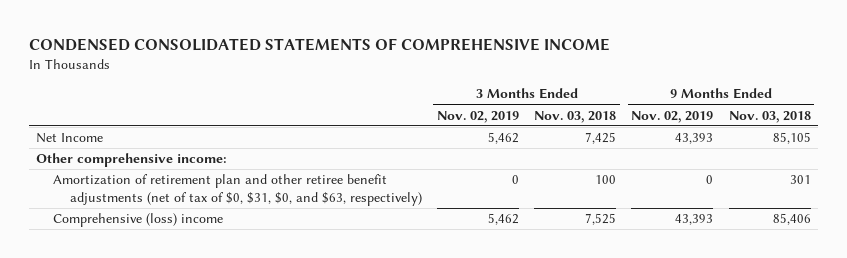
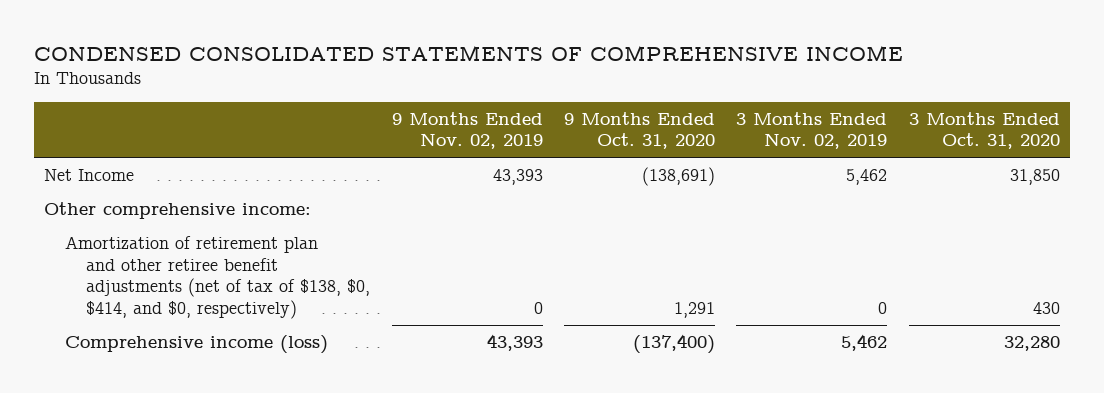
- | 3 Months Ended Nov. 02, 2019 | 3 Months Ended Nov. 03, 2018 | 9 Months Ended Nov. 02, 2019 | 9 Months Ended Nov. 03, 2018
+ | 9 Months Ended Nov. 02, 2019 | 9 Months Ended Oct. 31, 2020 | 3 Months Ended Nov. 02, 2019 | 3 Months Ended Oct. 31, 2020
- Amortization of retirement plan and other retiree benefit adjustments (net of tax of $0, $31, $0, and $63, respectively) | 0 | 100 | 0 | 301
- Comprehensive (loss) income | 5,462 | 7,525 | 43,393 | 85,406
+ Amortization of retirement plan and other retiree benefit adjustments (net of tax of $138, $0, $414, and $0, respectively) | 0 | 1,291 | 0 | 430
+ Comprehensive income (loss) | 43,393 | (137,400) | 5,462 | 32,280

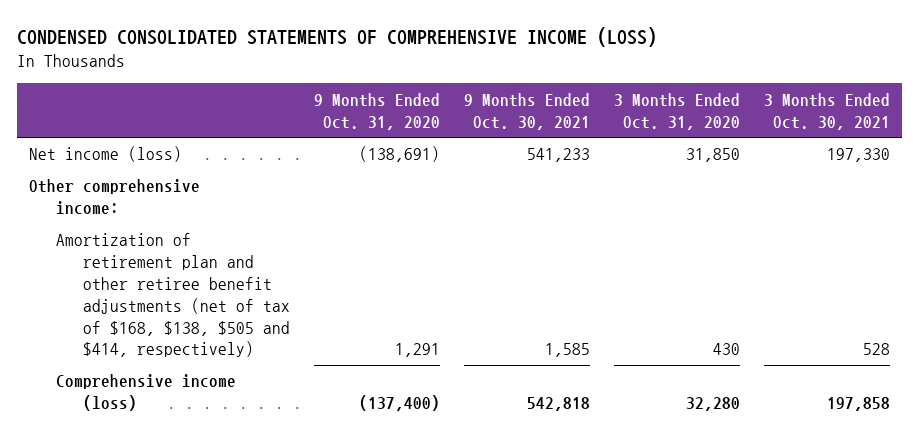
- CONDENSED CONSOLIDATED STATEMENTS OF COMPREHENSIVE INCOME
+ CONDENSED CONSOLIDATED STATEMENTS OF COMPREHENSIVE INCOME (LOSS)
- | 9 Months Ended Nov. 02, 2019 | 9 Months Ended Oct. 31, 2020 | 3 Months Ended Nov. 02, 2019 | 3 Months Ended Oct. 31, 2020
+ | 9 Months Ended Oct. 31, 2020 | 9 Months Ended Oct. 30, 2021 | 3 Months Ended Oct. 31, 2020 | 3 Months Ended Oct. 30, 2021
- Net Income | 43,393 | (138,691) | 5,462 | 31,850
+ Net income (loss) | (138,691) | 541,233 | 31,850 | 197,330
- Amortization of retirement plan and other retiree benefit adjustments (net of tax of $138, $0, $414, and $0, respectively) | 0 | 1,291 | 0 | 430
+ Amortization of retirement plan and other retiree benefit adjustments (net of tax of $168, $138, $505 and $414, respectively) | 1,291 | 1,585 | 430 | 528

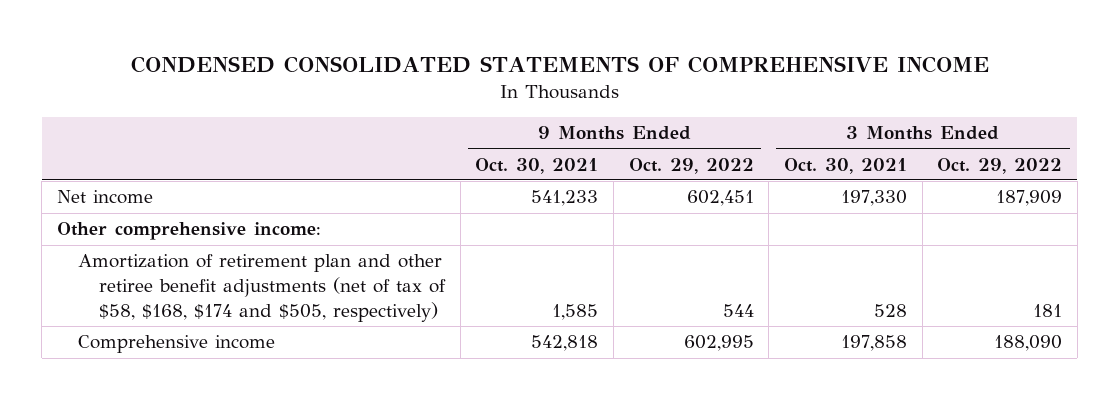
- CONDENSED CONSOLIDATED STATEMENTS OF COMPREHENSIVE INCOME (LOSS)
+ CONDENSED CONSOLIDATED STATEMENTS OF COMPREHENSIVE INCOME
- | 9 Months Ended Oct. 31, 2020 | 9 Months Ended Oct. 30, 2021 | 3 Months Ended Oct. 31, 2020 | 3 Months Ended Oct. 30, 2021
+ | 9 Months Ended Oct. 30, 2021 | 9 Months Ended Oct. 29, 2022 | 3 Months Ended Oct. 30, 2021 | 3 Months Ended Oct. 29, 2022
- Net income (loss) | (138,691) | 541,233 | 31,850 | 197,330
+ Net income | 541,233 | 602,451 | 197,330 | 187,909
- Amortization of retirement plan and other retiree benefit adjustments (net of tax of $168, $138, $505 and $414, respectively) | 1,291 | 1,585 | 430 | 528
- Comprehensive income (loss) | (137,400) | 542,818 | 32,280 | 197,858
+ Amortization of retirement plan and other retiree benefit adjustments (net of tax of $58, $168, $174 and $505, respectively) | 1,585 | 544 | 528 | 181
+ Comprehensive income | 542,818 | 602,995 | 197,858 | 188,090

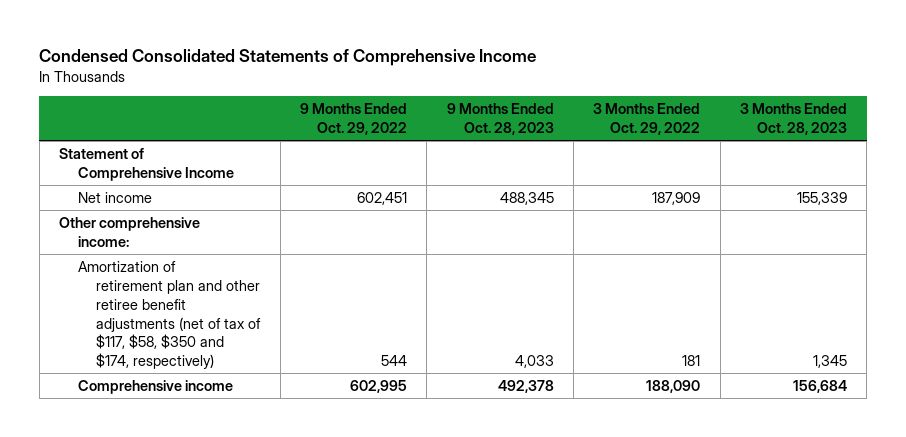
- CONDENSED CONSOLIDATED STATEMENTS OF COMPREHENSIVE INCOME
+ Condensed Consolidated Statements of Comprehensive Income
- | 9 Months Ended Oct. 30, 2021 | 9 Months Ended Oct. 29, 2022 | 3 Months Ended Oct. 30, 2021 | 3 Months Ended Oct. 29, 2022
+ | 9 Months Ended Oct. 29, 2022 | 9 Months Ended Oct. 28, 2023 | 3 Months Ended Oct. 29, 2022 | 3 Months Ended Oct. 28, 2023
+ Statement of Comprehensive Income
- Amortization of retirement plan and other retiree benefit adjustments (net of tax of $58, $168, $174 and $505, respectively) | 1,585 | 544 | 528 | 181
+ Amortization of retirement plan and other retiree benefit adjustments (net of tax of $117, $58, $350 and $174, respectively) | 544 | 4,033 | 181 | 1,345

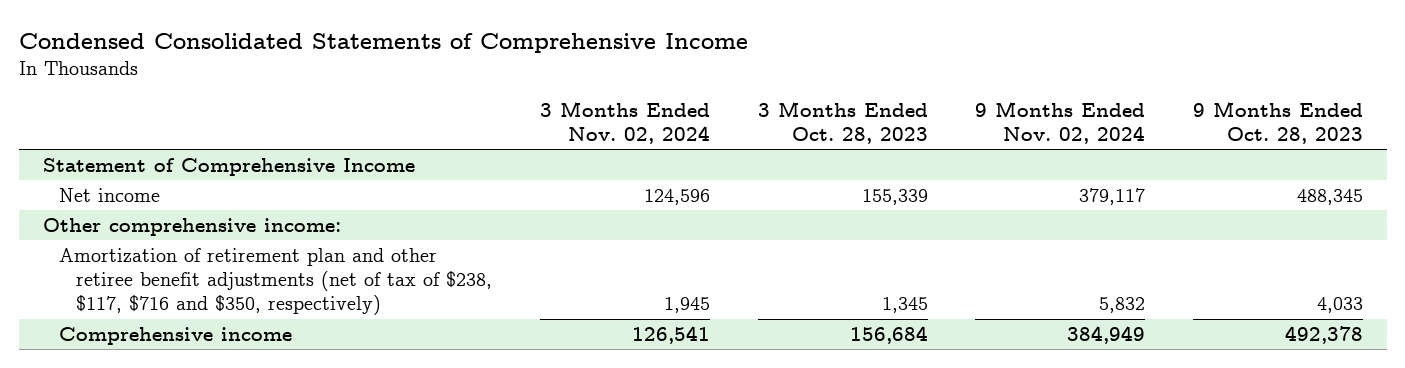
- | 9 Months Ended Oct. 29, 2022 | 9 Months Ended Oct. 28, 2023 | 3 Months Ended Oct. 29, 2022 | 3 Months Ended Oct. 28, 2023
+ | 3 Months Ended Nov. 02, 2024 | 3 Months Ended Oct. 28, 2023 | 9 Months Ended Nov. 02, 2024 | 9 Months Ended Oct. 28, 2023
- Amortization of retirement plan and other retiree benefit adjustments (net of tax of $117, $58, $350 and $174, respectively) | 544 | 4,033 | 181 | 1,345
+ Amortization of retirement plan and other retiree benefit adjustments (net of tax of $238, $117, $716 and $350, respectively) | 1,945 | 1,345 | 5,832 | 4,033

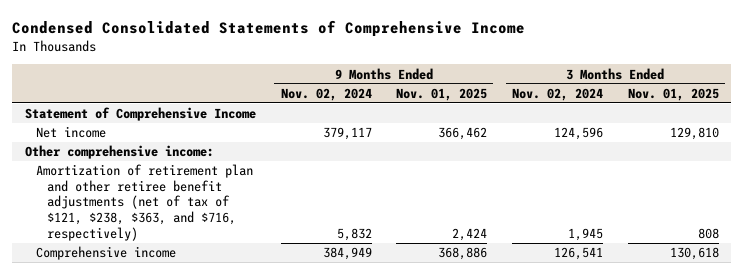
- | 3 Months Ended Nov. 02, 2024 | 3 Months Ended Oct. 28, 2023 | 9 Months Ended Nov. 02, 2024 | 9 Months Ended Oct. 28, 2023
+ | 9 Months Ended Nov. 02, 2024 | 9 Months Ended Nov. 01, 2025 | 3 Months Ended Nov. 02, 2024 | 3 Months Ended Nov. 01, 2025
- Amortization of retirement plan and other retiree benefit adjustments (net of tax of $238, $117, $716 and $350, respectively) | 1,945 | 1,345 | 5,832 | 4,033
+ Amortization of retirement plan and other retiree benefit adjustments (net of tax of $121, $238, $363, and $716, respectively) | 5,832 | 2,424 | 1,945 | 808

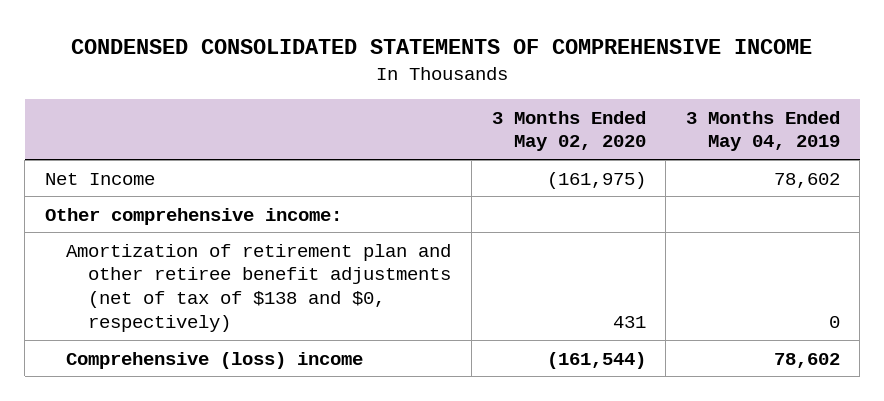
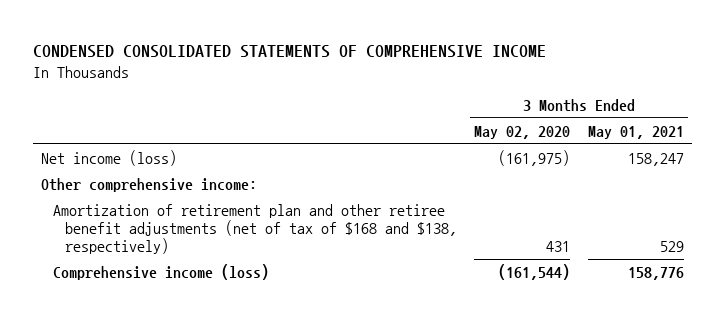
- | 3 Months Ended May 02, 2020 | 3 Months Ended May 04, 2019
+ | 3 Months Ended May 02, 2020 | 3 Months Ended May 01, 2021
- Net Income | (161,975) | 78,602
+ Net income (loss) | (161,975) | 158,247
- Amortization of retirement plan and other retiree benefit adjustments (net of tax of $138 and $0, respectively) | 431 | 0
- Comprehensive (loss) income | (161,544) | 78,602
+ Amortization of retirement plan and other retiree benefit adjustments (net of tax of $168 and $138, respectively) | 431 | 529
+ Comprehensive income (loss) | (161,544) | 158,776

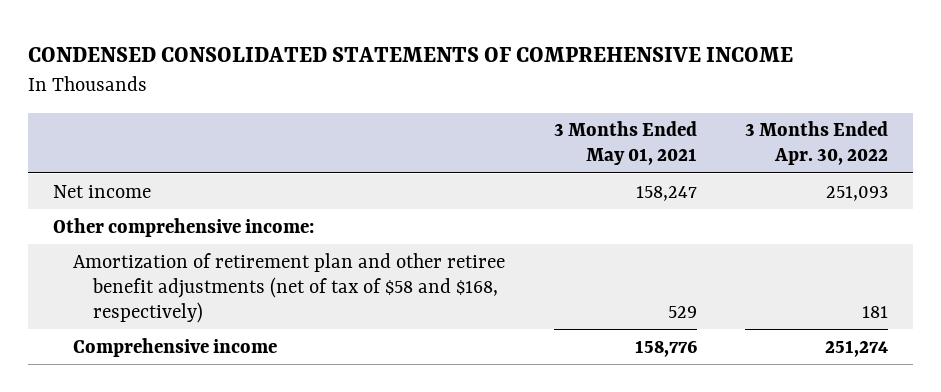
- | 3 Months Ended May 02, 2020 | 3 Months Ended May 01, 2021
+ | 3 Months Ended May 01, 2021 | 3 Months Ended Apr. 30, 2022
- Net income (loss) | (161,975) | 158,247
+ Net income | 158,247 | 251,093
- Amortization of retirement plan and other retiree benefit adjustments (net of tax of $168 and $138, respectively) | 431 | 529
- Comprehensive income (loss) | (161,544) | 158,776
+ Amortization of retirement plan and other retiree benefit adjustments (net of tax of $58 and $168, respectively) | 529 | 181
+ Comprehensive income | 158,776 | 251,274

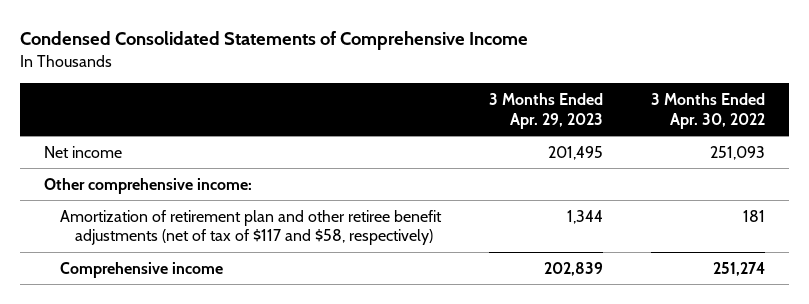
- CONDENSED CONSOLIDATED STATEMENTS OF COMPREHENSIVE INCOME
+ Condensed Consolidated Statements of Comprehensive Income
- | 3 Months Ended May 01, 2021 | 3 Months Ended Apr. 30, 2022
+ | 3 Months Ended Apr. 29, 2023 | 3 Months Ended Apr. 30, 2022
- Amortization of retirement plan and other retiree benefit adjustments (net of tax of $58 and $168, respectively) | 529 | 181
+ Amortization of retirement plan and other retiree benefit adjustments (net of tax of $117 and $58, respectively) | 1,344 | 181

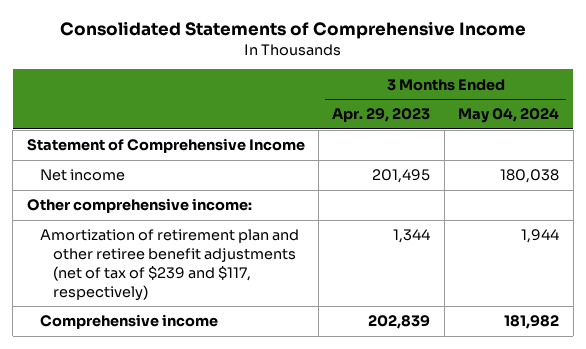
- Condensed Consolidated Statements of Comprehensive Income
+ Consolidated Statements of Comprehensive Income
- | 3 Months Ended Apr. 29, 2023 | 3 Months Ended Apr. 30, 2022
+ | 3 Months Ended Apr. 29, 2023 | 3 Months Ended May 04, 2024
+ Statement of Comprehensive Income
- Amortization of retirement plan and other retiree benefit adjustments (net of tax of $117 and $58, respectively) | 1,344 | 181
+ Amortization of retirement plan and other retiree benefit adjustments (net of tax of $239 and $117, respectively) | 1,344 | 1,944

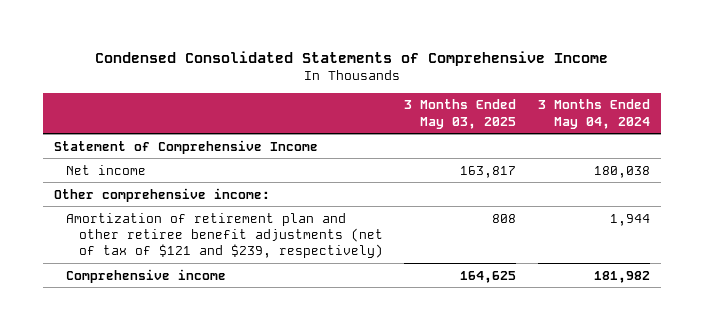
- Consolidated Statements of Comprehensive Income
+ Condensed Consolidated Statements of Comprehensive Income
- | 3 Months Ended Apr. 29, 2023 | 3 Months Ended May 04, 2024
+ | 3 Months Ended May 03, 2025 | 3 Months Ended May 04, 2024
- Amortization of retirement plan and other retiree benefit adjustments (net of tax of $239 and $117, respectively) | 1,344 | 1,944
+ Amortization of retirement plan and other retiree benefit adjustments (net of tax of $121 and $239, respectively) | 808 | 1,944

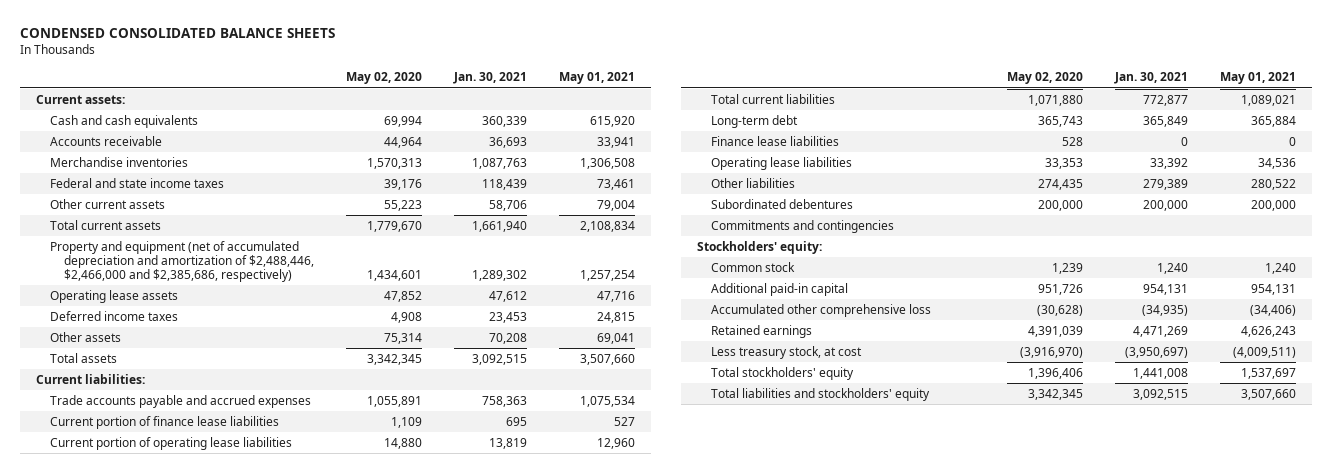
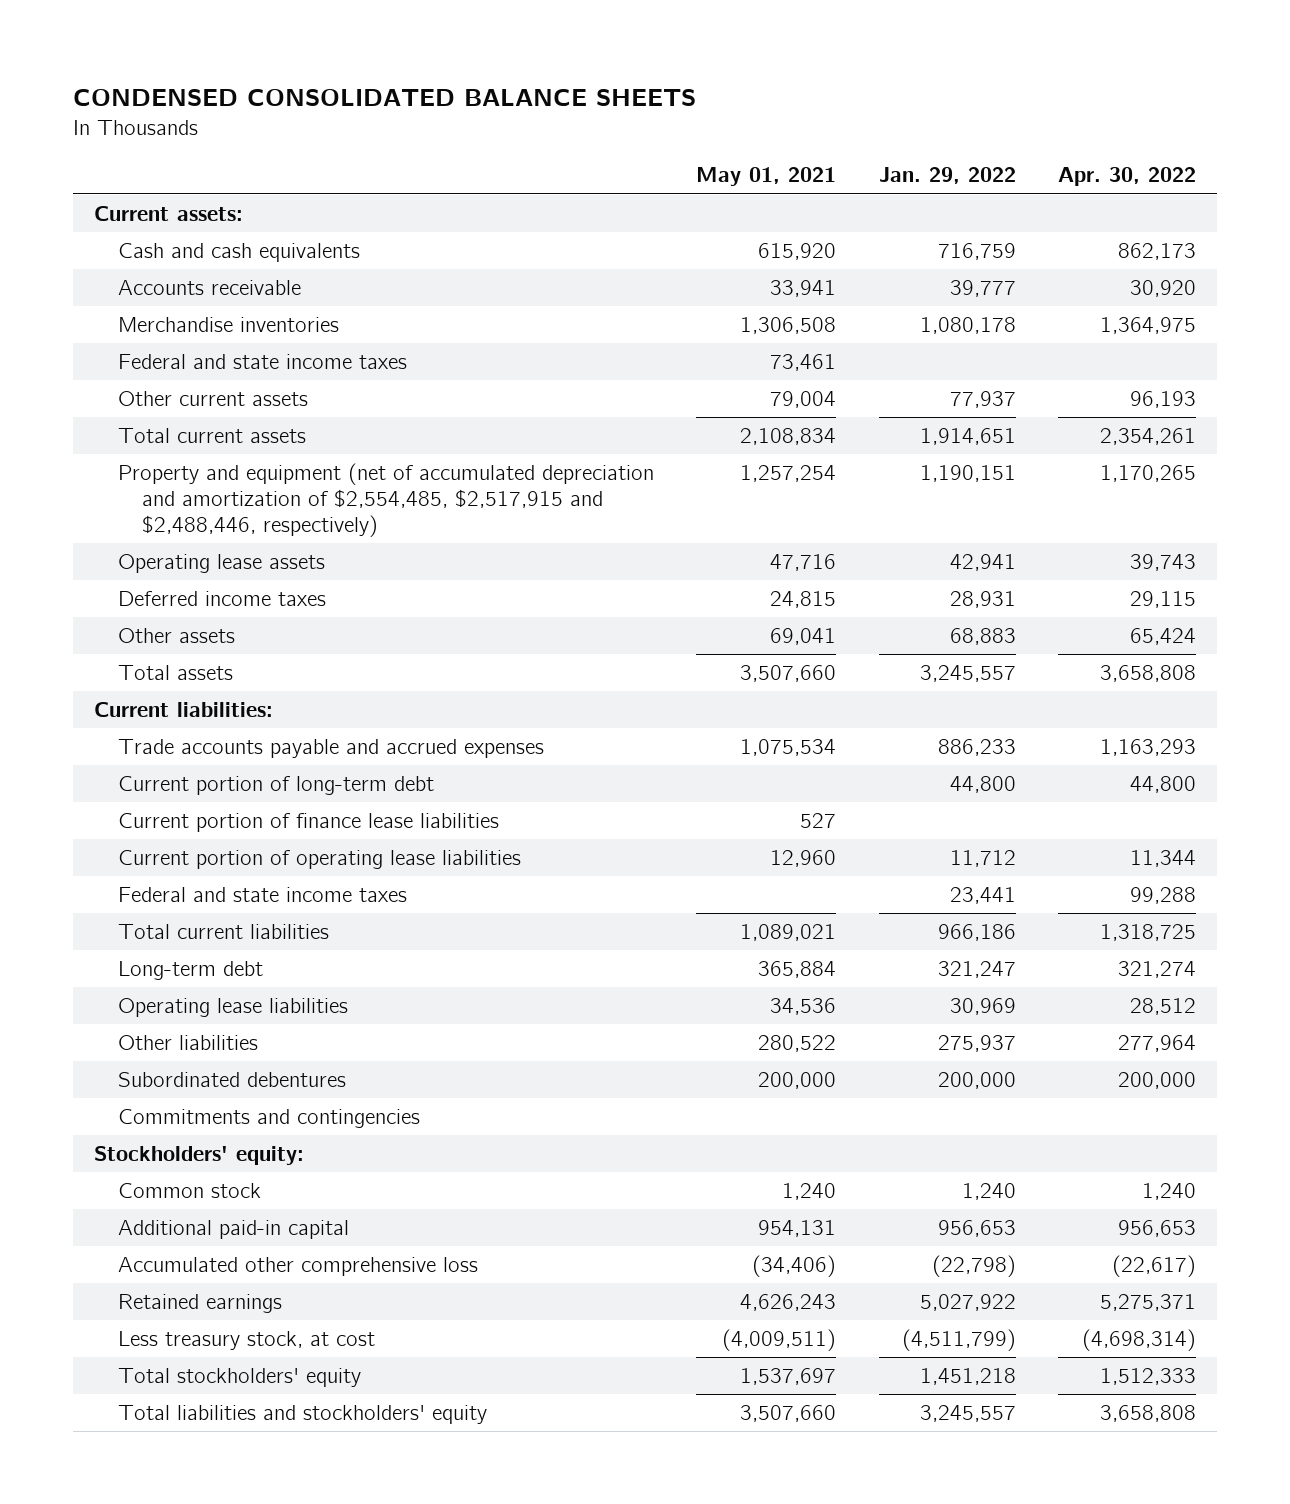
- | May 02, 2020 | Jan. 30, 2021 | May 01, 2021
+ | May 01, 2021 | Jan. 29, 2022 | Apr. 30, 2022
- Property and equipment (net of accumulated depreciation and amortization of $2,488,446, $2,466,000 and $2,385,686, respectively) | 1,434,601 | 1,289,302 | 1,257,254
+ Property and equipment (net of accumulated depreciation and amortization of $2,554,485, $2,517,915 and $2,488,446, respectively) | 1,257,254 | 1,190,151 | 1,170,265
+ Current portion of long-term debt | | 44,800 | 44,800
+ Federal and state income taxes | | 23,441 | 99,288
- Finance lease liabilities | 528 | 0 | 0

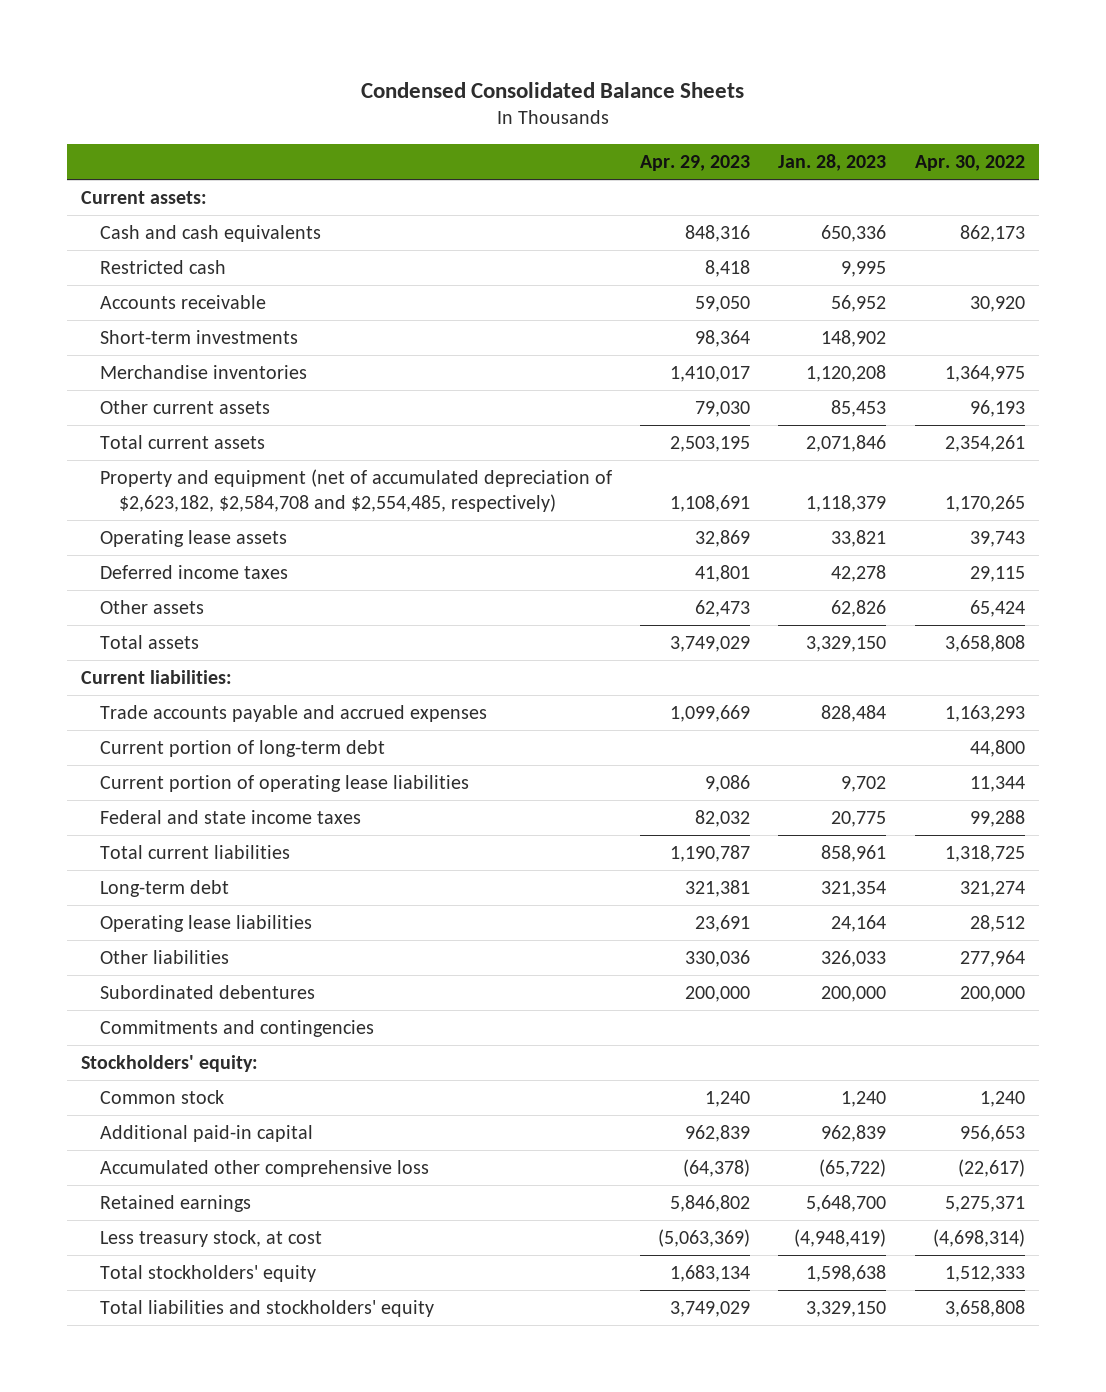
- CONDENSED CONSOLIDATED BALANCE SHEETS
+ Condensed Consolidated Balance Sheets
- | May 01, 2021 | Jan. 29, 2022 | Apr. 30, 2022
+ | Apr. 29, 2023 | Jan. 28, 2023 | Apr. 30, 2022
+ Restricted cash | 8,418 | 9,995 |
+ Short-term investments | 98,364 | 148,902 |
- Federal and state income taxes | 73,461 | |
- Property and equipment (net of accumulated depreciation and amortization of $2,554,485, $2,517,915 and $2,488,446, respectively) | 1,257,254 | 1,190,151 | 1,170,265
+ Property and equipment (net of accumulated depreciation of $2,623,182, $2,584,708 and $2,554,485, respectively) | 1,108,691 | 1,118,379 | 1,170,265
- Current portion of finance lease liabilities | 527 | |

